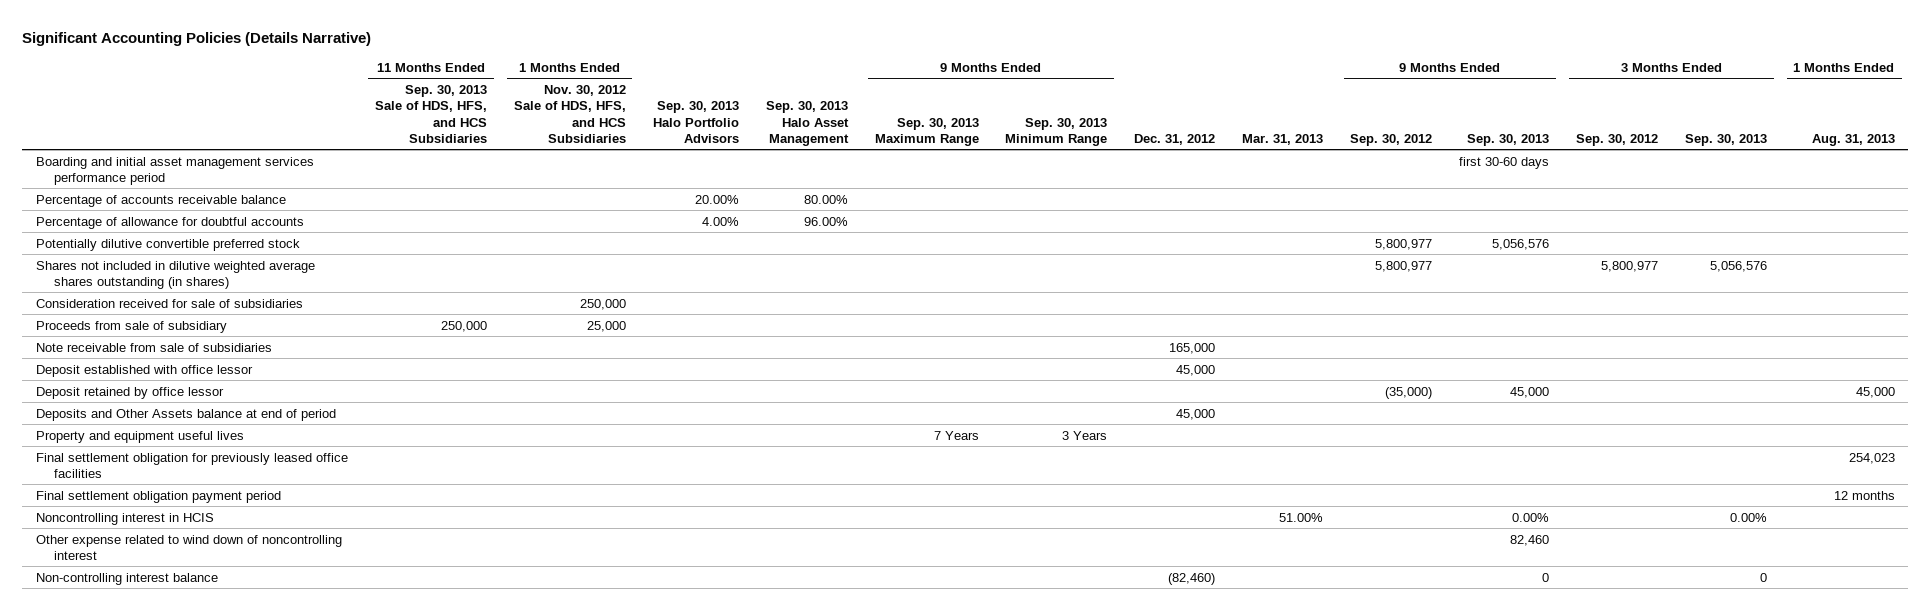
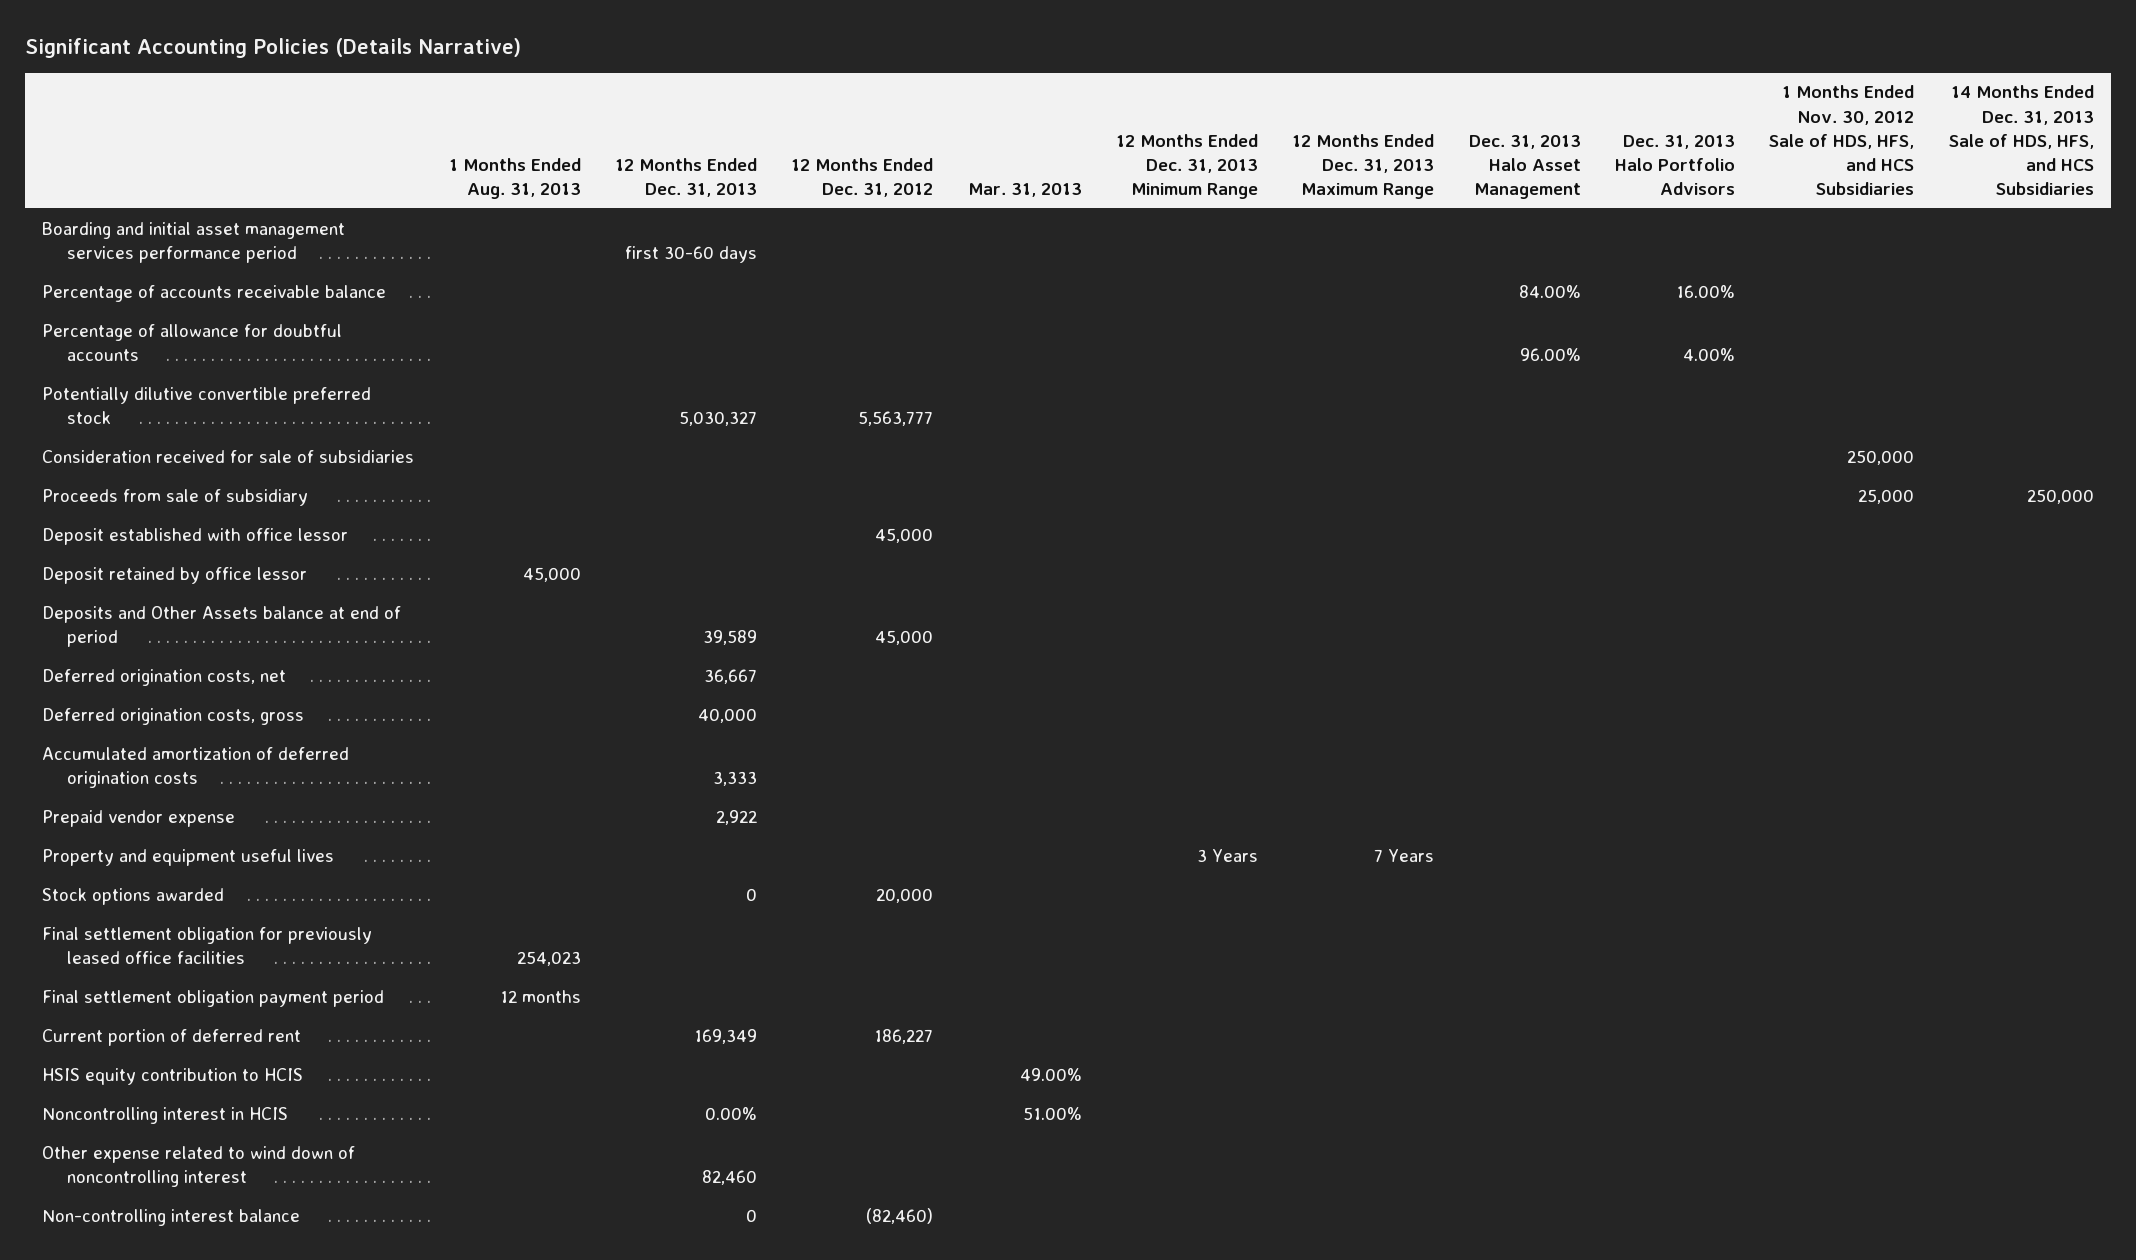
- | 11 Months Ended Sep. 30, 2013 Sale of HDS, HFS, and HCS Subsidiaries | 1 Months Ended Nov. 30, 2012 Sale of HDS, HFS, and HCS Subsidiaries | Sep. 30, 2013 Halo Portfolio Advisors | Sep. 30, 2013 Halo Asset Management | 9 Months Ended Sep. 30, 2013 Maximum Range | 9 Months Ended Sep. 30, 2013 Minimum Range | Dec. 31, 2012 | Mar. 31, 2013 | 9 Months Ended Sep. 30, 2012 | 9 Months Ended Sep. 30, 2013 | 3 Months Ended Sep. 30, 2012 | 3 Months Ended Sep. 30, 2013 | 1 Months Ended Aug. 31, 2013
+ | 1 Months Ended Aug. 31, 2013 | 12 Months Ended Dec. 31, 2013 | 12 Months Ended Dec. 31, 2012 | Mar. 31, 2013 | 12 Months Ended Dec. 31, 2013 Minimum Range | 12 Months Ended Dec. 31, 2013 Maximum Range | Dec. 31, 2013 Halo Asset Management | Dec. 31, 2013 Halo Portfolio Advisors | 1 Months Ended Nov. 30, 2012 Sale of HDS, HFS, and HCS Subsidiaries | 14 Months Ended Dec. 31, 2013 Sale of HDS, HFS, and HCS Subsidiaries
- Shares not included in dilutive weighted average shares outstanding (in shares) | | | | | | | | | 5,800,977 | | 5,800,977 | 5,056,576 |
- Note receivable from sale of subsidiaries | | | | | | | 165,000 | | | | | |
+ Deferred origination costs, net | | 36,667 | | | | | | | |
+ Deferred origination costs, gross | | 40,000 | | | | | | | |
+ Accumulated amortization of deferred origination costs | | 3,333 | | | | | | | |
+ Prepaid vendor expense | | 2,922 | | | | | | | |
+ Stock options awarded | | 0 | 20,000 | | | | | | |
+ Current portion of deferred rent | | 169,349 | 186,227 | | | | | | |
+ HSIS equity contribution to HCIS | | | | 49.00% | | | | | |

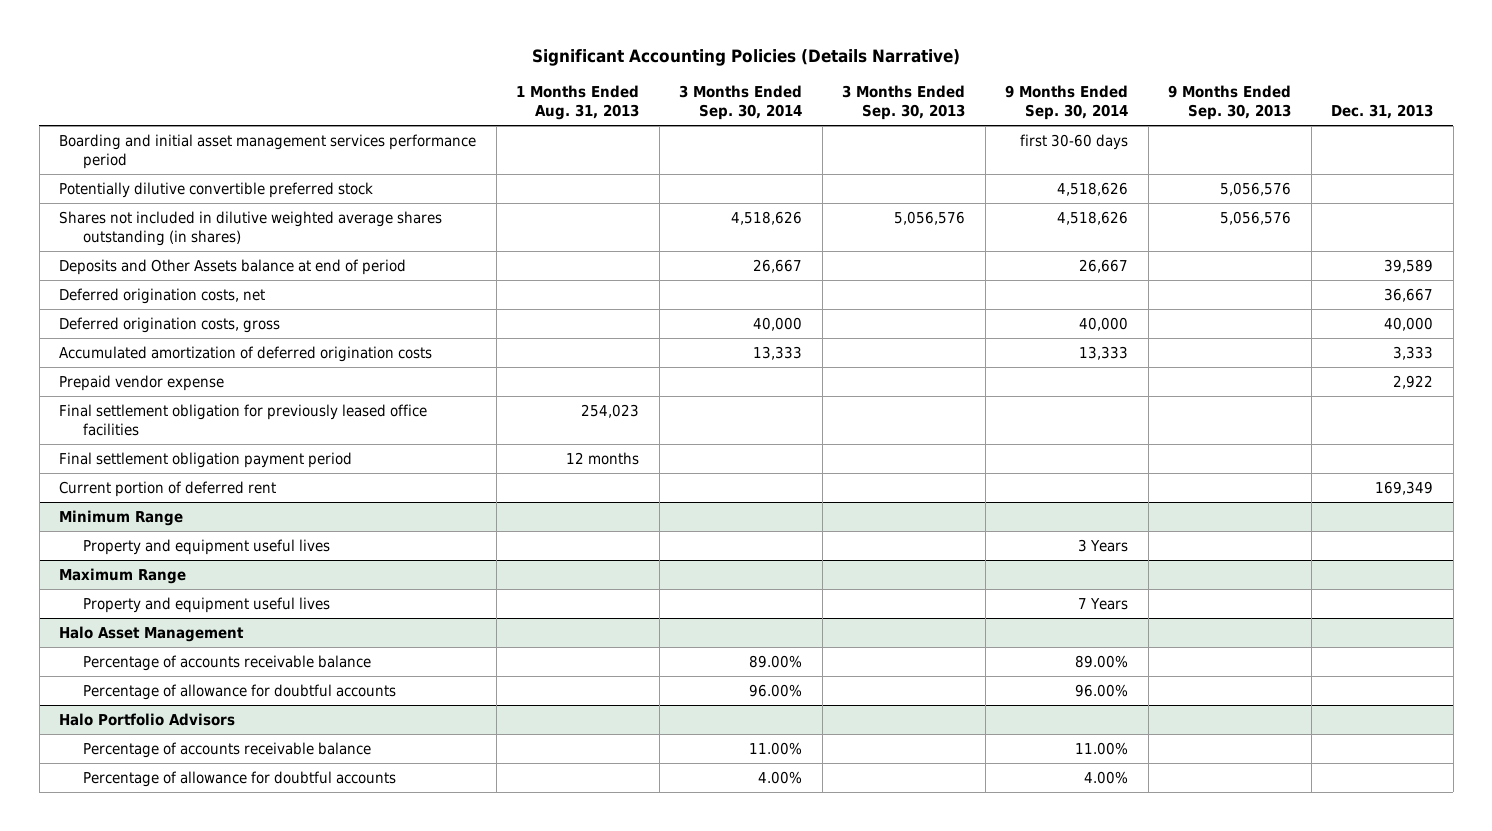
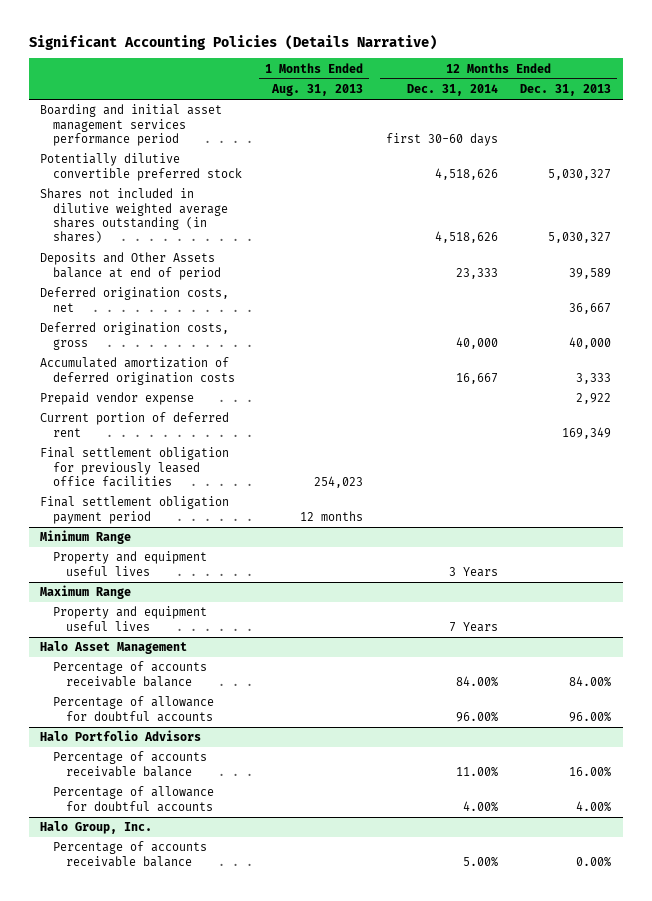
- | 1 Months Ended Aug. 31, 2013 | 3 Months Ended Sep. 30, 2014 | 3 Months Ended Sep. 30, 2013 | 9 Months Ended Sep. 30, 2014 | 9 Months Ended Sep. 30, 2013 | Dec. 31, 2013
+ | 1 Months Ended Aug. 31, 2013 | 12 Months Ended Dec. 31, 2014 | 12 Months Ended Dec. 31, 2013
moved up: Current portion of deferred rent | | | 169,349
+ Halo Group, Inc.
+ Percentage of accounts receivable balance | | 5.00% | 0.00%

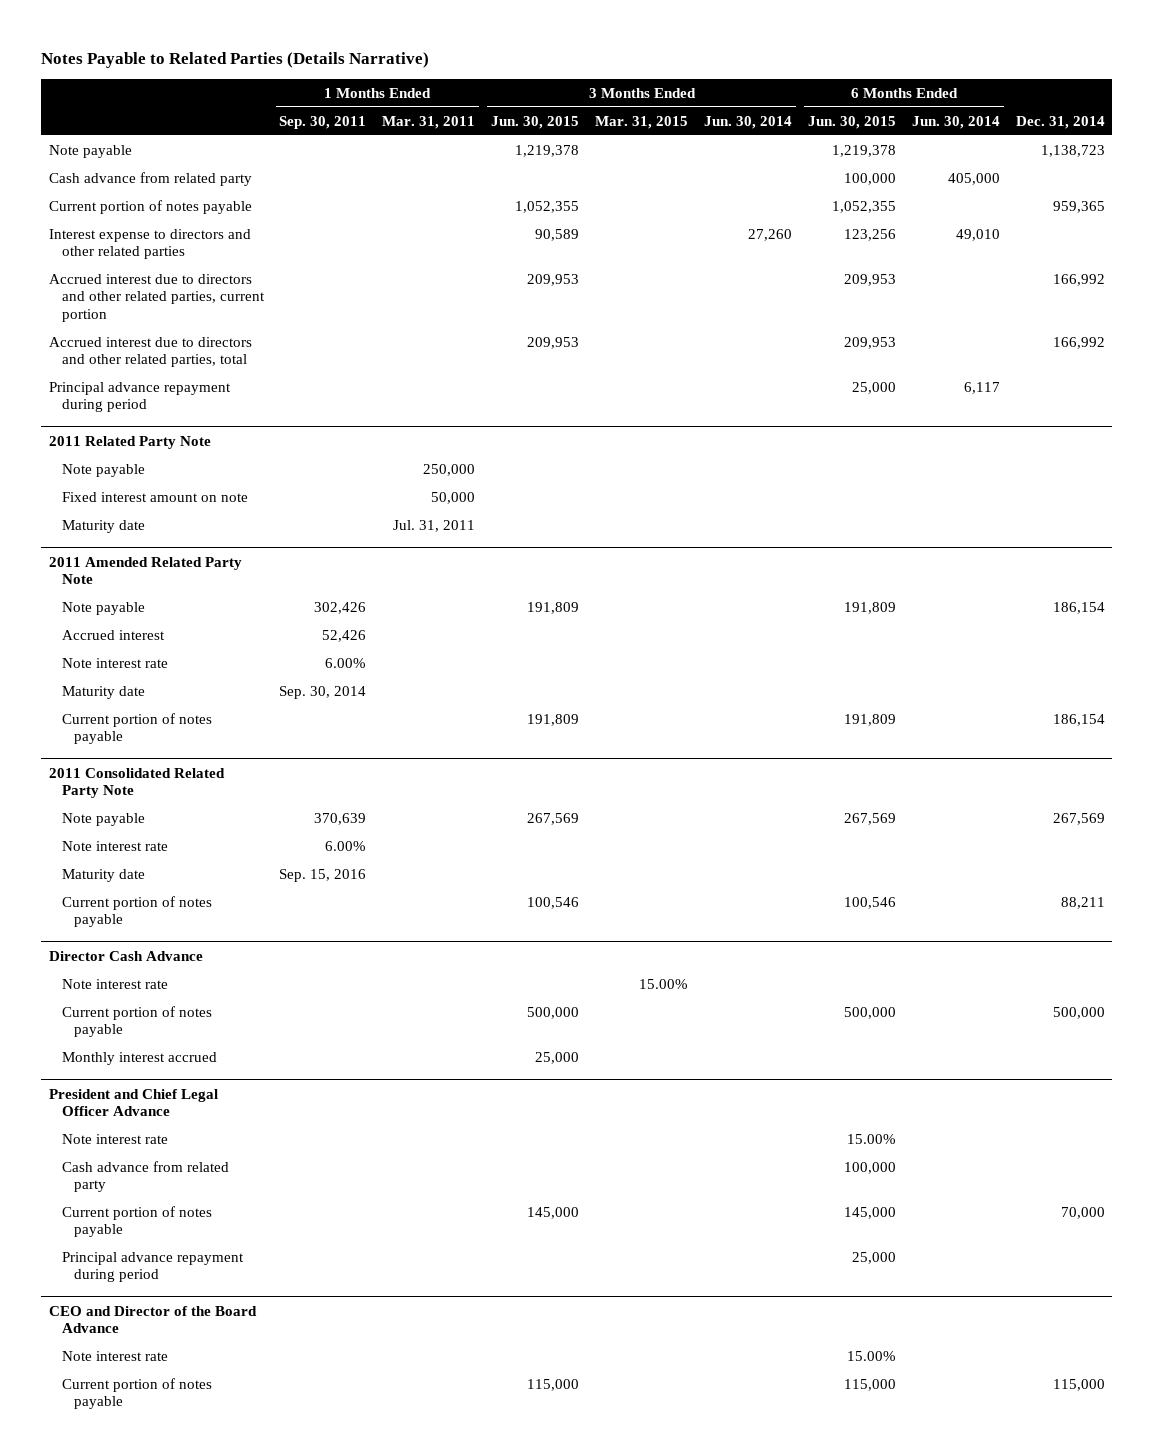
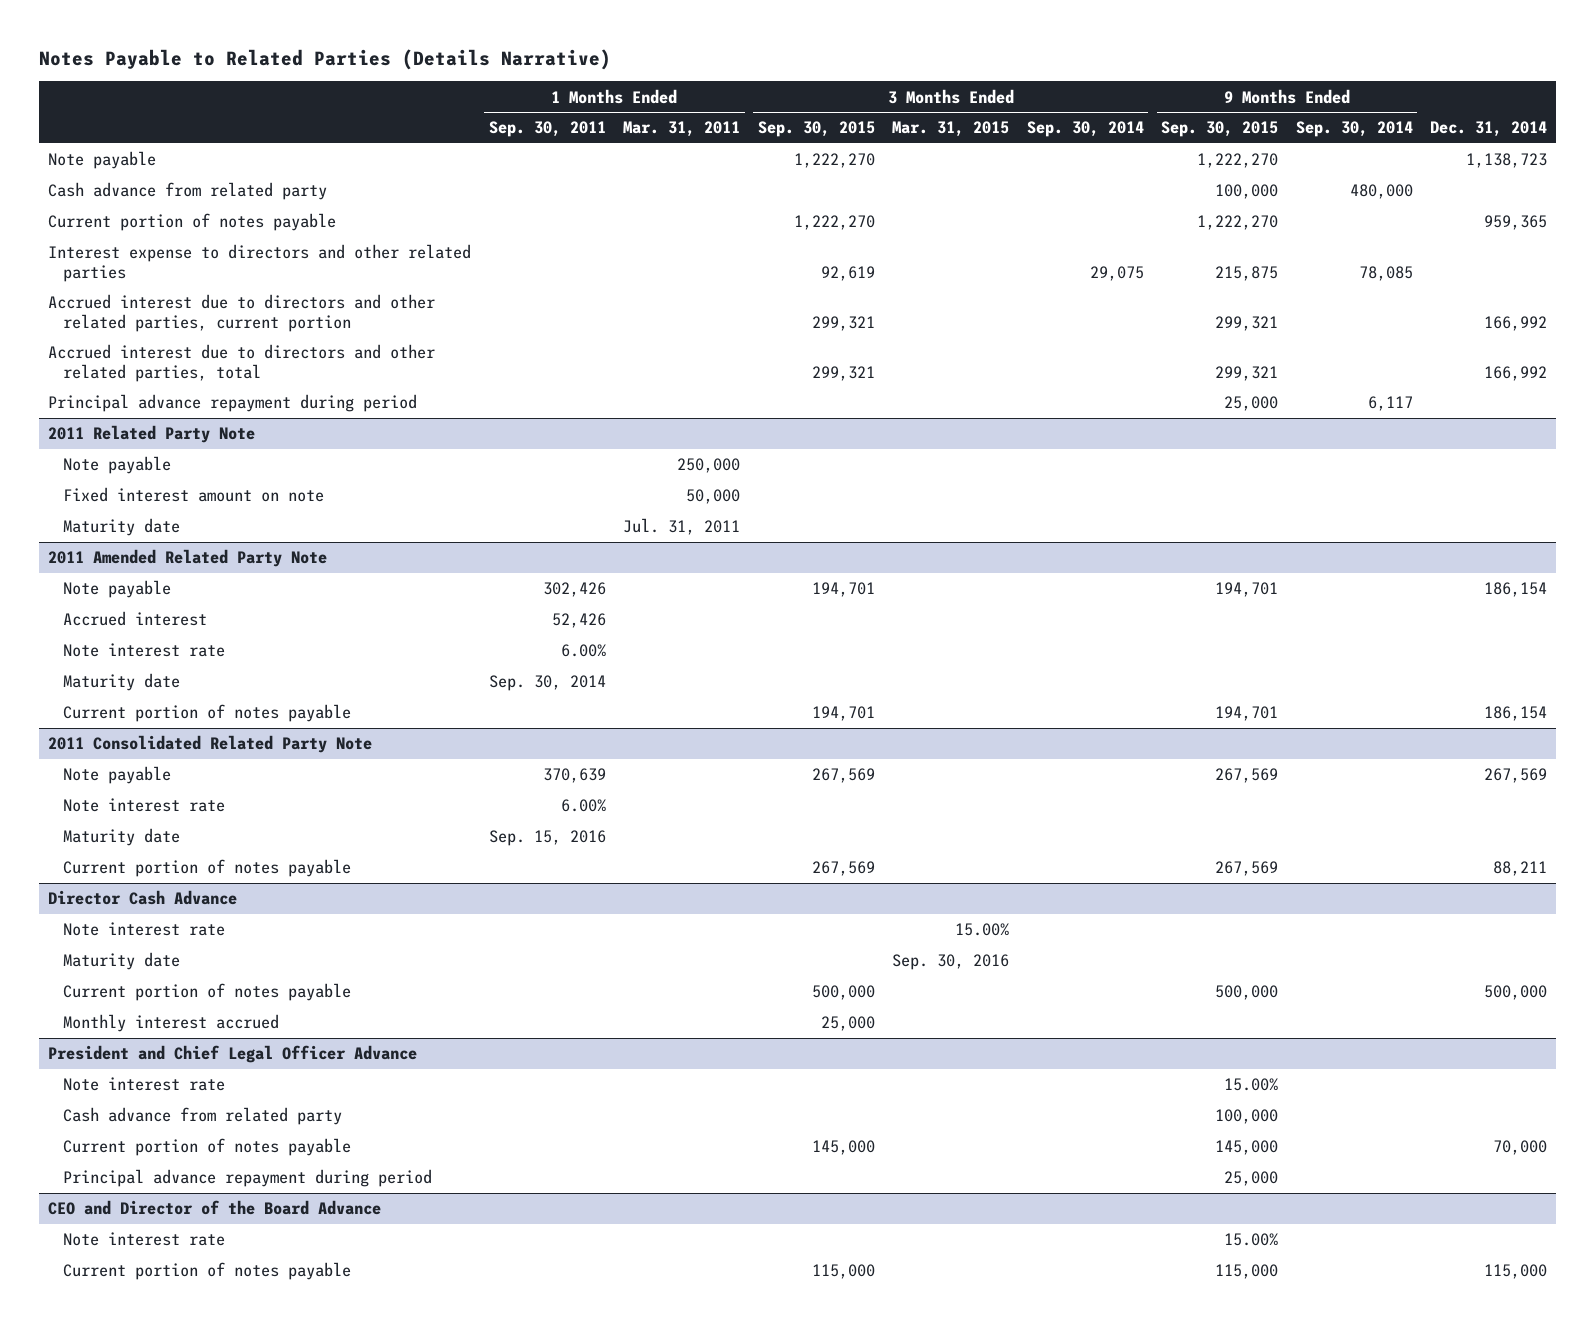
- | 1 Months Ended Sep. 30, 2011 | 1 Months Ended Mar. 31, 2011 | 3 Months Ended Jun. 30, 2015 | 3 Months Ended Mar. 31, 2015 | 3 Months Ended Jun. 30, 2014 | 6 Months Ended Jun. 30, 2015 | 6 Months Ended Jun. 30, 2014 | Dec. 31, 2014
+ | 1 Months Ended Sep. 30, 2011 | 1 Months Ended Mar. 31, 2011 | 3 Months Ended Sep. 30, 2015 | 3 Months Ended Mar. 31, 2015 | 3 Months Ended Sep. 30, 2014 | 9 Months Ended Sep. 30, 2015 | 9 Months Ended Sep. 30, 2014 | Dec. 31, 2014
@ Director Cash Advance
+ Maturity date | | | | Sep. 30, 2016 | | | |

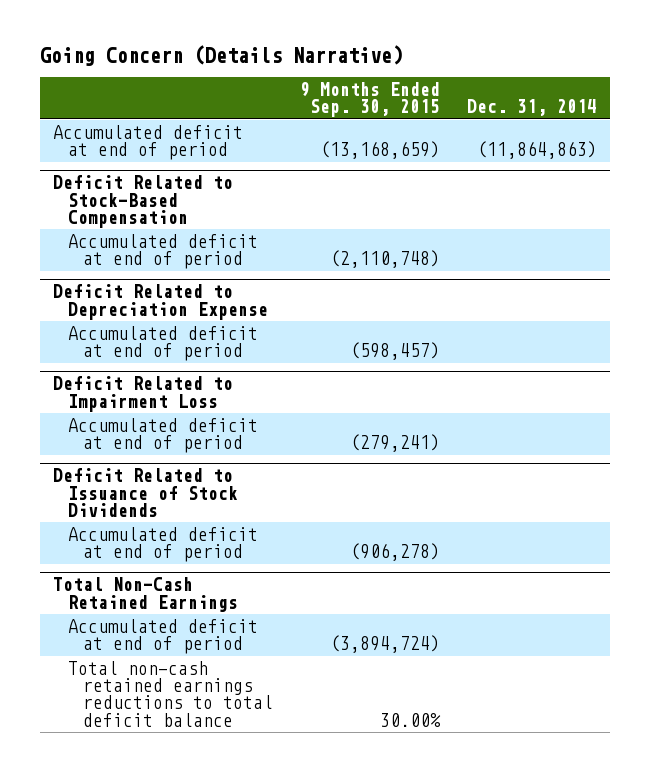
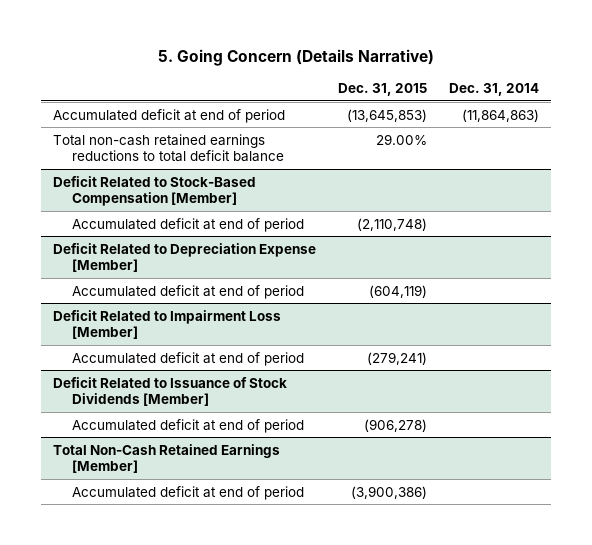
- Going Concern (Details Narrative)
+ 5. Going Concern (Details Narrative)
- | 9 Months Ended Sep. 30, 2015 | Dec. 31, 2014
+ | Dec. 31, 2015 | Dec. 31, 2014
- Deficit Related to Stock-Based Compensation
+ Total non-cash retained earnings reductions to total deficit balance | 29.00% |
+ Deficit Related to Stock-Based Compensation [Member]
- Deficit Related to Depreciation Expense
+ Deficit Related to Depreciation Expense [Member]
- Deficit Related to Impairment Loss
+ Deficit Related to Impairment Loss [Member]
- Deficit Related to Issuance of Stock Dividends
+ Deficit Related to Issuance of Stock Dividends [Member]
- Total Non-Cash Retained Earnings
+ Total Non-Cash Retained Earnings [Member]
- Total non-cash retained earnings reductions to total deficit balance | 30.00% |

